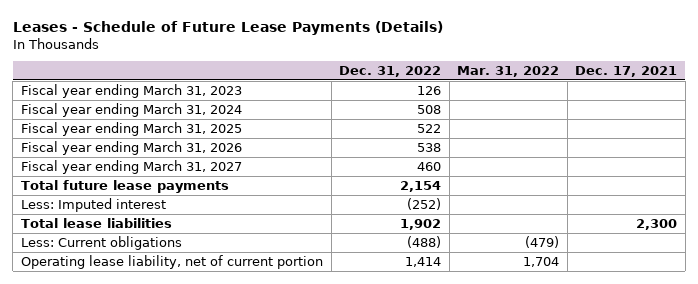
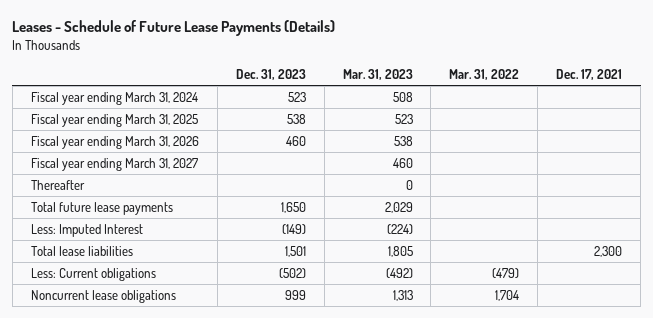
- | Dec. 31, 2022 | Mar. 31, 2022 | Dec. 17, 2021
+ | Dec. 31, 2023 | Mar. 31, 2023 | Mar. 31, 2022 | Dec. 17, 2021
- Fiscal year ending March 31, 2023 | 126 | |
+ Thereafter | | 0 | |
- Less: Imputed interest | (252) | |
+ Less: Imputed Interest | (149) | (224) | |
- Operating lease liability, net of current portion | 1,414 | 1,704 |
+ Noncurrent lease obligations | 999 | 1,313 | 1,704 |

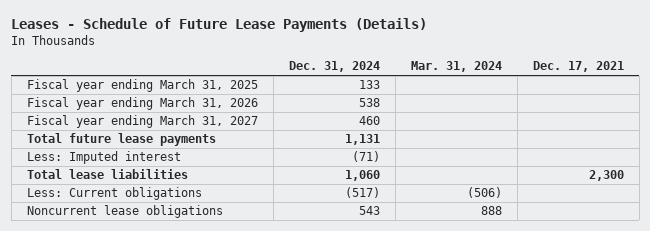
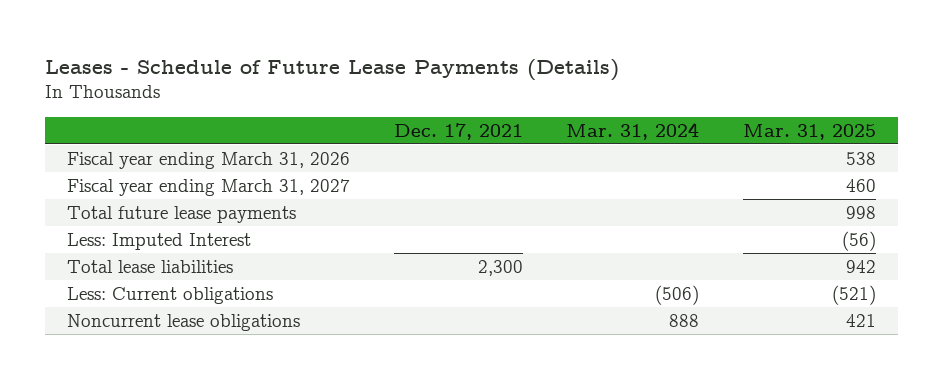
- | Dec. 31, 2024 | Mar. 31, 2024 | Dec. 17, 2021
+ | Dec. 17, 2021 | Mar. 31, 2024 | Mar. 31, 2025
- Fiscal year ending March 31, 2025 | 133 | |
- Less: Imputed interest | (71) | |
+ Less: Imputed Interest | | | (56)

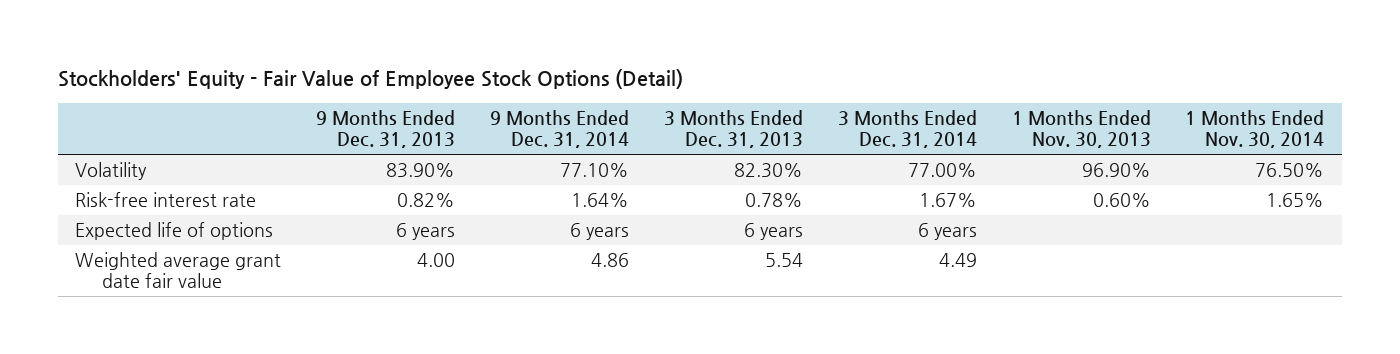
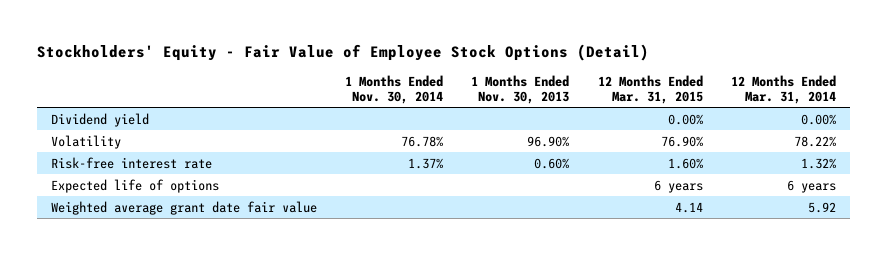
- | 9 Months Ended Dec. 31, 2013 | 9 Months Ended Dec. 31, 2014 | 3 Months Ended Dec. 31, 2013 | 3 Months Ended Dec. 31, 2014 | 1 Months Ended Nov. 30, 2013 | 1 Months Ended Nov. 30, 2014
+ | 1 Months Ended Nov. 30, 2014 | 1 Months Ended Nov. 30, 2013 | 12 Months Ended Mar. 31, 2015 | 12 Months Ended Mar. 31, 2014
- Volatility | 83.90% | 77.10% | 82.30% | 77.00% | 96.90% | 76.50%
- Risk-free interest rate | 0.82% | 1.64% | 0.78% | 1.67% | 0.60% | 1.65%
+ Dividend yield | | | 0.00% | 0.00%
+ Volatility | 76.78% | 96.90% | 76.90% | 78.22%
+ Risk-free interest rate | 1.37% | 0.60% | 1.60% | 1.32%

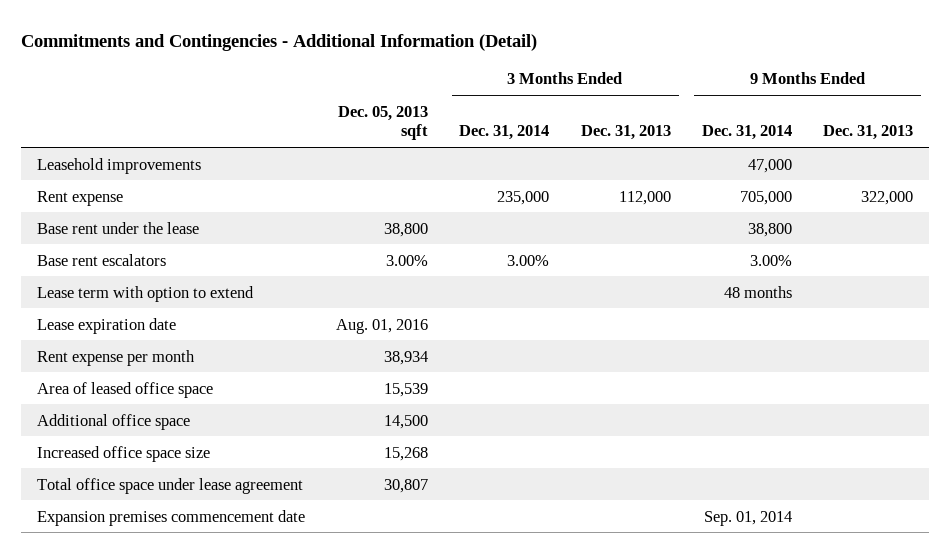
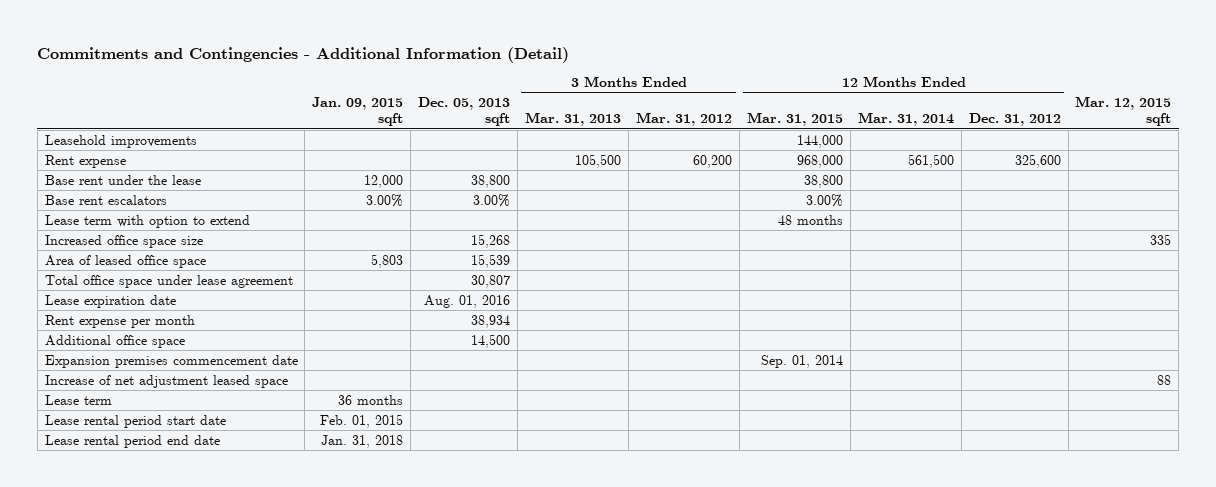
- | Dec. 05, 2013 sqft | 3 Months Ended Dec. 31, 2014 | 3 Months Ended Dec. 31, 2013 | 9 Months Ended Dec. 31, 2014 | 9 Months Ended Dec. 31, 2013
+ | Jan. 09, 2015 sqft | Dec. 05, 2013 sqft | 3 Months Ended Mar. 31, 2013 | 3 Months Ended Mar. 31, 2012 | 12 Months Ended Mar. 31, 2015 | 12 Months Ended Mar. 31, 2014 | 12 Months Ended Dec. 31, 2012 | Mar. 12, 2015 sqft
moved up: Increased office space size | | 15,268 | | | | | | 335
moved up: Area of leased office space | 5,803 | 15,539 | | | | | |
moved up: Total office space under lease agreement | | 30,807 | | | | | |
+ Increase of net adjustment leased space | | | | | | | | 88
+ Lease term | 36 months | | | | | | |
+ Lease rental period start date | Feb. 01, 2015 | | | | | | |
+ Lease rental period end date | Jan. 31, 2018 | | | | | | |

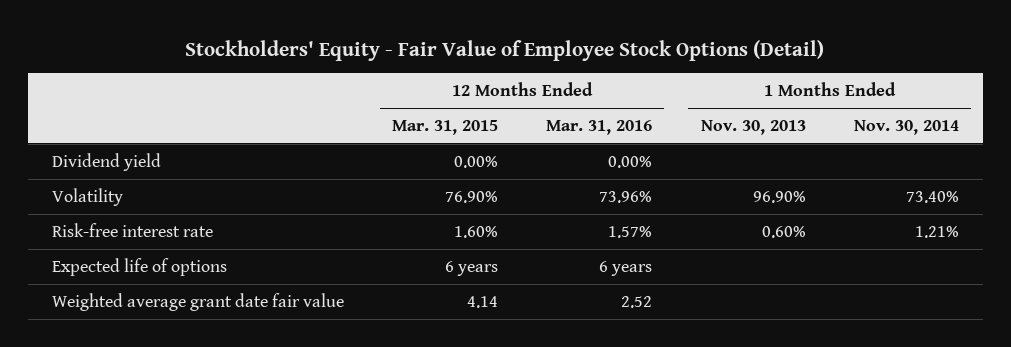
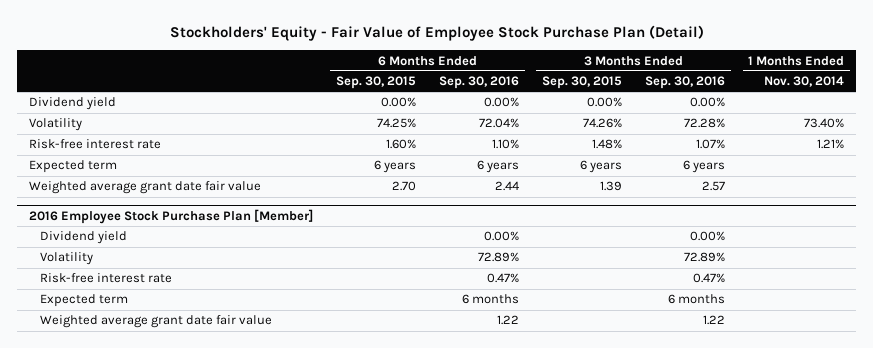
- Stockholders' Equity - Fair Value of Employee Stock Options (Detail)
+ Stockholders' Equity - Fair Value of Employee Stock Purchase Plan (Detail)
- | 12 Months Ended Mar. 31, 2015 | 12 Months Ended Mar. 31, 2016 | 1 Months Ended Nov. 30, 2013 | 1 Months Ended Nov. 30, 2014
+ | 6 Months Ended Sep. 30, 2015 | 6 Months Ended Sep. 30, 2016 | 3 Months Ended Sep. 30, 2015 | 3 Months Ended Sep. 30, 2016 | 1 Months Ended Nov. 30, 2014
- Expected life of options | 6 years | 6 years | |
+ Expected term | 6 years | 6 years | 6 years | 6 years |
+ 2016 Employee Stock Purchase Plan [Member]
+ Dividend yield | | 0.00% | | 0.00% |
+ Volatility | | 72.89% | | 72.89% |
+ Risk-free interest rate | | 0.47% | | 0.47% |
+ Expected term | | 6 months | | 6 months |
+ Weighted average grant date fair value | | 1.22 | | 1.22 |

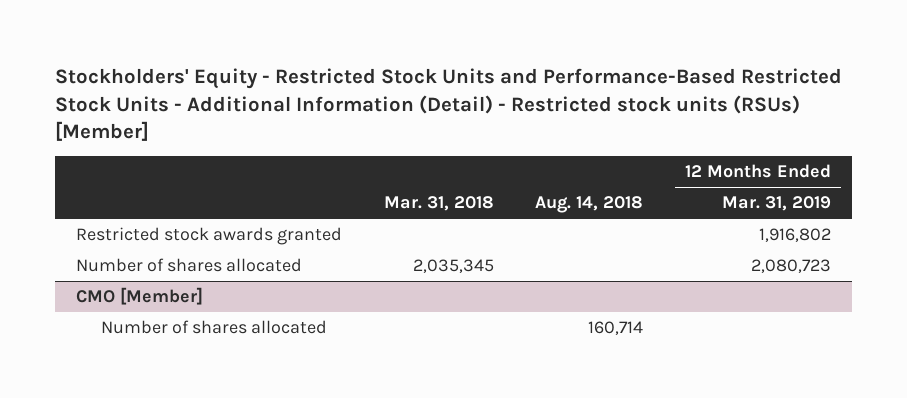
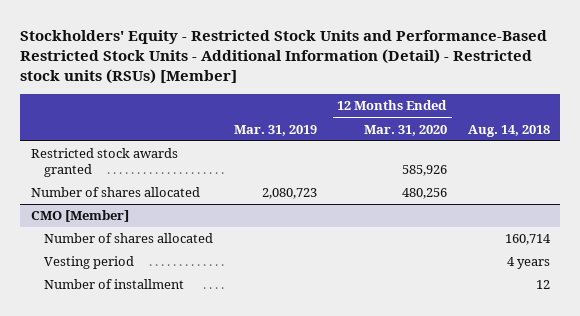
- | Mar. 31, 2018 | Aug. 14, 2018 | 12 Months Ended Mar. 31, 2019
+ | Mar. 31, 2019 | 12 Months Ended Mar. 31, 2020 | Aug. 14, 2018
@ CMO [Member]
+ Vesting period | | | 4 years
+ Number of installment | | | 12

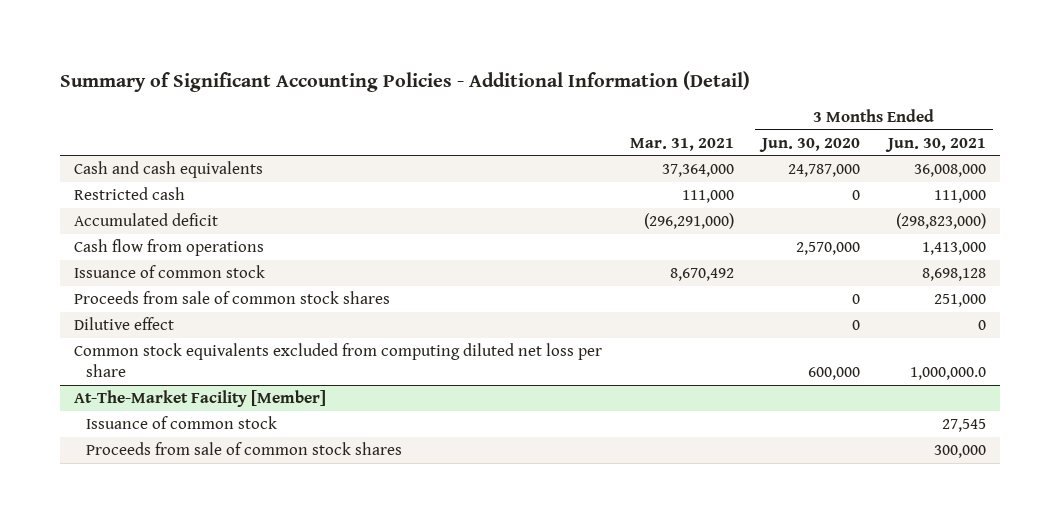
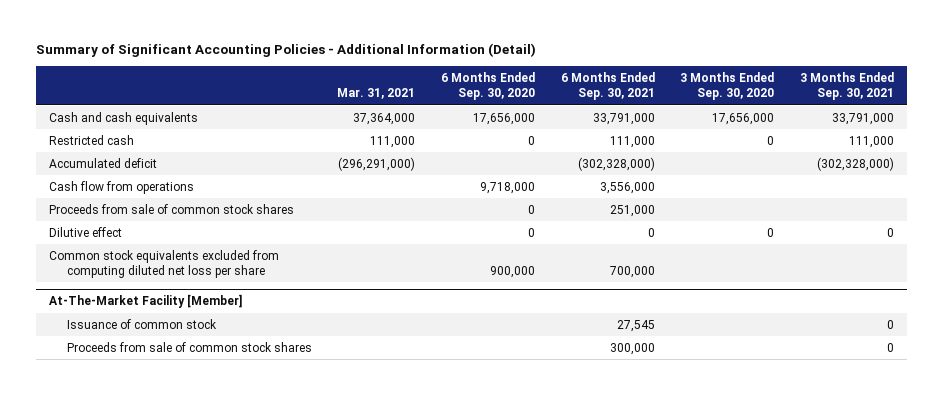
- | Mar. 31, 2021 | 3 Months Ended Jun. 30, 2020 | 3 Months Ended Jun. 30, 2021
+ | Mar. 31, 2021 | 6 Months Ended Sep. 30, 2020 | 6 Months Ended Sep. 30, 2021 | 3 Months Ended Sep. 30, 2020 | 3 Months Ended Sep. 30, 2021
- Issuance of common stock | 8,670,492 | | 8,698,128

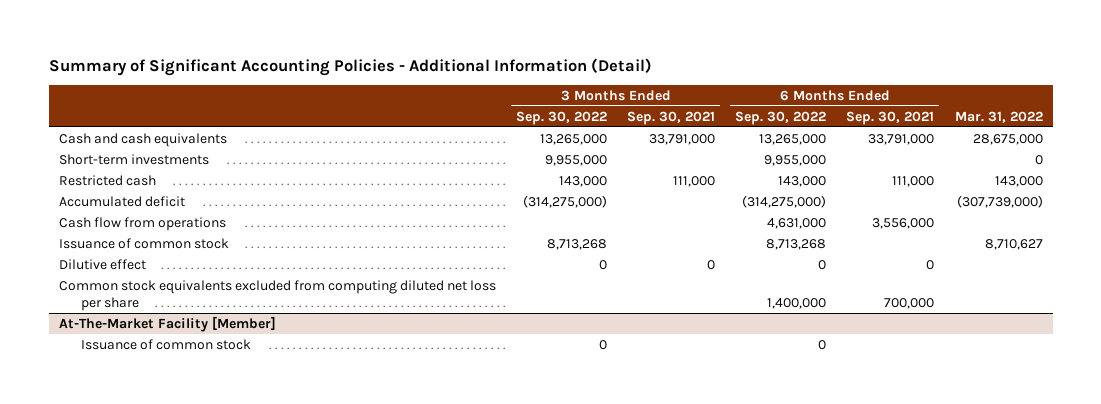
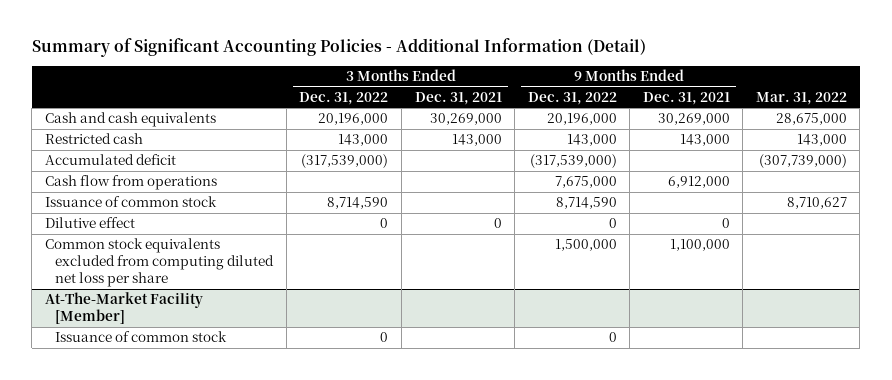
- | 3 Months Ended Sep. 30, 2022 | 3 Months Ended Sep. 30, 2021 | 6 Months Ended Sep. 30, 2022 | 6 Months Ended Sep. 30, 2021 | Mar. 31, 2022
+ | 3 Months Ended Dec. 31, 2022 | 3 Months Ended Dec. 31, 2021 | 9 Months Ended Dec. 31, 2022 | 9 Months Ended Dec. 31, 2021 | Mar. 31, 2022
- Short-term investments | 9,955,000 | | 9,955,000 | | 0

